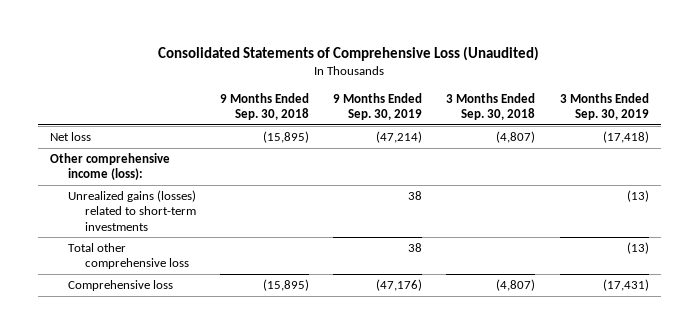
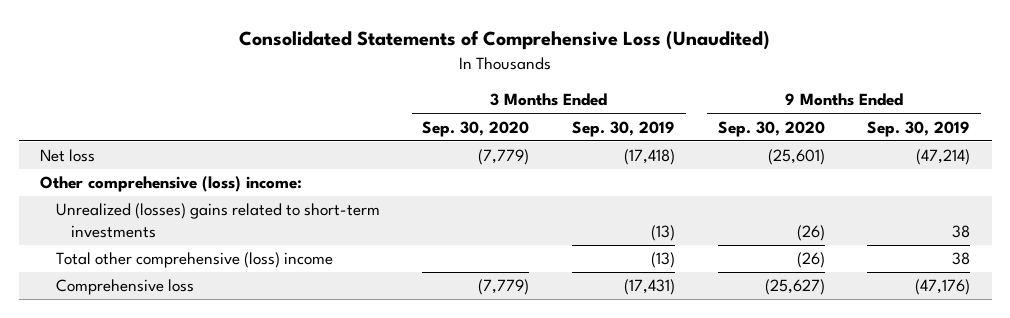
- | 9 Months Ended Sep. 30, 2018 | 9 Months Ended Sep. 30, 2019 | 3 Months Ended Sep. 30, 2018 | 3 Months Ended Sep. 30, 2019
+ | 3 Months Ended Sep. 30, 2020 | 3 Months Ended Sep. 30, 2019 | 9 Months Ended Sep. 30, 2020 | 9 Months Ended Sep. 30, 2019
- Other comprehensive income (loss):
- Unrealized gains (losses) related to short-term investments | | 38 | | (13)
- Total other comprehensive loss | | 38 | | (13)
+ Other comprehensive (loss) income:
+ Unrealized (losses) gains related to short-term investments | | (13) | (26) | 38
+ Total other comprehensive (loss) income | | (13) | (26) | 38

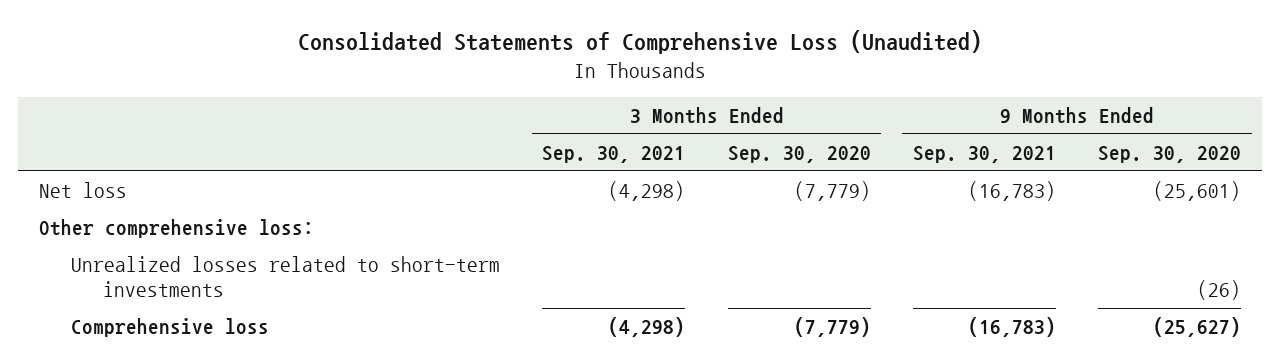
- | 3 Months Ended Sep. 30, 2020 | 3 Months Ended Sep. 30, 2019 | 9 Months Ended Sep. 30, 2020 | 9 Months Ended Sep. 30, 2019
+ | 3 Months Ended Sep. 30, 2021 | 3 Months Ended Sep. 30, 2020 | 9 Months Ended Sep. 30, 2021 | 9 Months Ended Sep. 30, 2020
- Other comprehensive (loss) income:
- Unrealized (losses) gains related to short-term investments | | (13) | (26) | 38
- Total other comprehensive (loss) income | | (13) | (26) | 38
+ Other comprehensive loss:
+ Unrealized losses related to short-term investments | | | | (26)

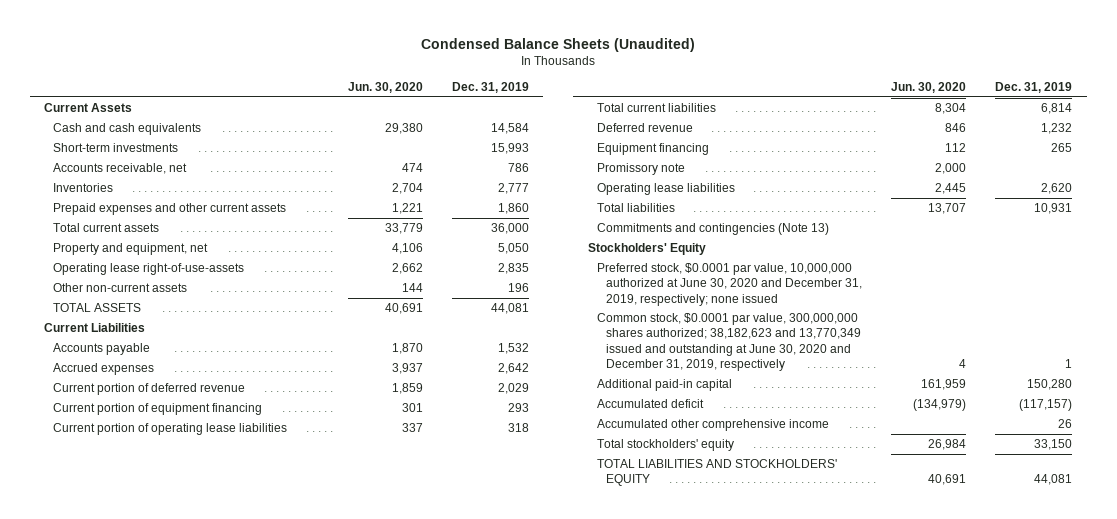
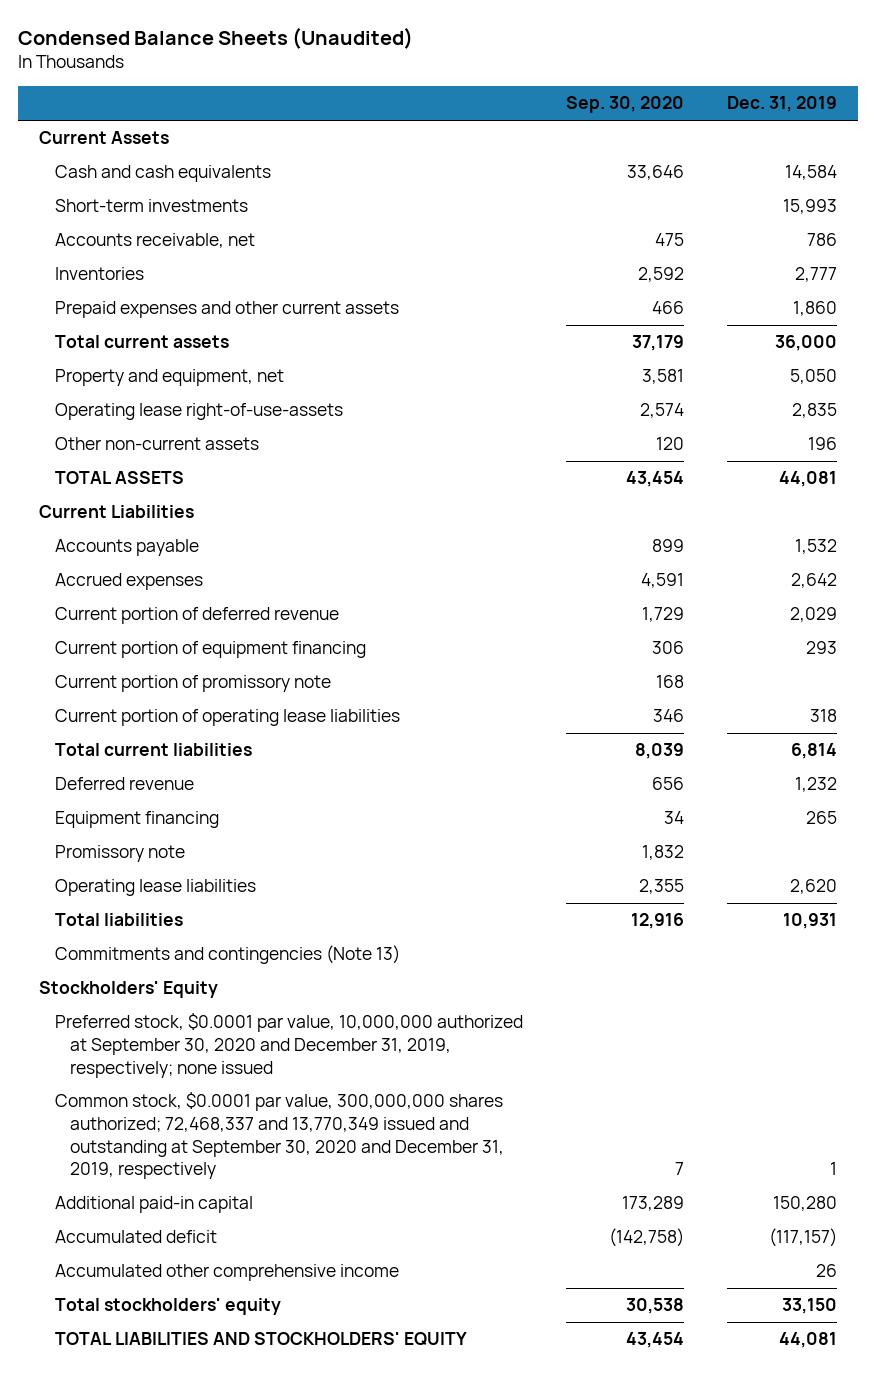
- | Jun. 30, 2020 | Dec. 31, 2019
+ | Sep. 30, 2020 | Dec. 31, 2019
+ Current portion of promissory note | 168 |
- Preferred stock, $0.0001 par value, 10,000,000 authorized at June 30, 2020 and December 31, 2019, respectively; none issued
- Common stock, $0.0001 par value, 300,000,000 shares authorized; 38,182,623 and 13,770,349 issued and outstanding at June 30, 2020 and December 31, 2019, respectively | 4 | 1
+ Preferred stock, $0.0001 par value, 10,000,000 authorized at September 30, 2020 and December 31, 2019, respectively; none issued
+ Common stock, $0.0001 par value, 300,000,000 shares authorized; 72,468,337 and 13,770,349 issued and outstanding at September 30, 2020 and December 31, 2019, respectively | 7 | 1

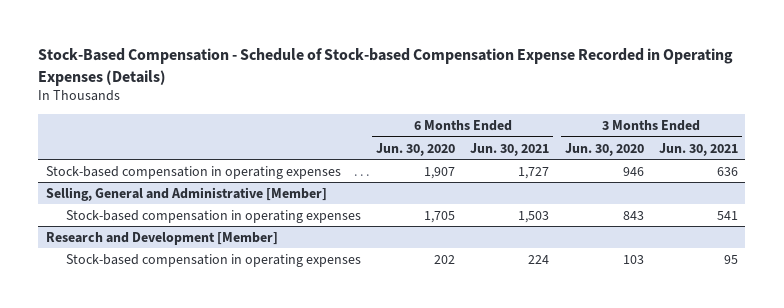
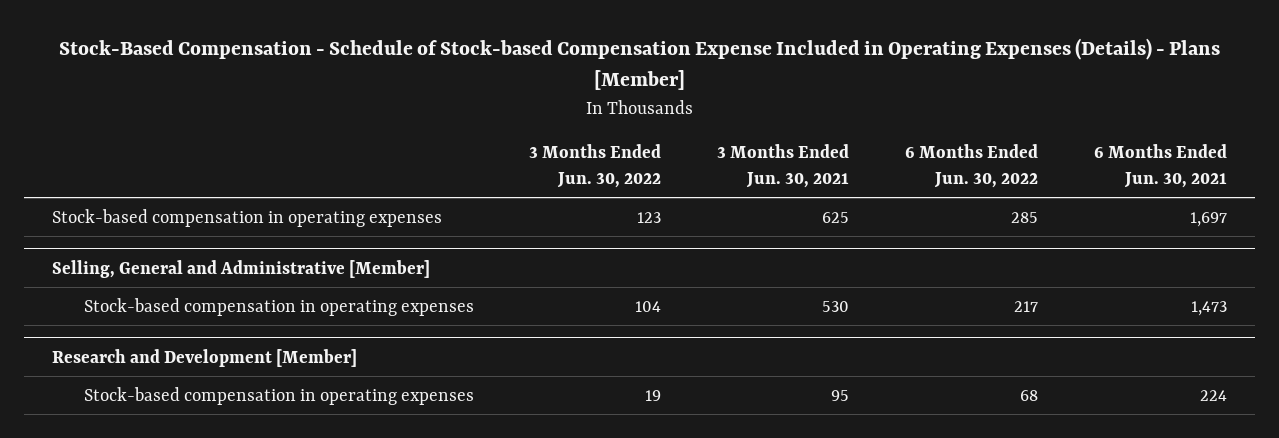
- Stock-Based Compensation - Schedule of Stock-based Compensation Expense Recorded in Operating Expenses (Details)
+ Stock-Based Compensation - Schedule of Stock-based Compensation Expense Included in Operating Expenses (Details) - Plans [Member]
- | 6 Months Ended Jun. 30, 2020 | 6 Months Ended Jun. 30, 2021 | 3 Months Ended Jun. 30, 2020 | 3 Months Ended Jun. 30, 2021
+ | 3 Months Ended Jun. 30, 2022 | 3 Months Ended Jun. 30, 2021 | 6 Months Ended Jun. 30, 2022 | 6 Months Ended Jun. 30, 2021
- Stock-based compensation in operating expenses | 1,907 | 1,727 | 946 | 636
+ Stock-based compensation in operating expenses | 123 | 625 | 285 | 1,697
@ Selling, General and Administrative [Member]
- Stock-based compensation in operating expenses | 1,705 | 1,503 | 843 | 541
+ Stock-based compensation in operating expenses | 104 | 530 | 217 | 1,473

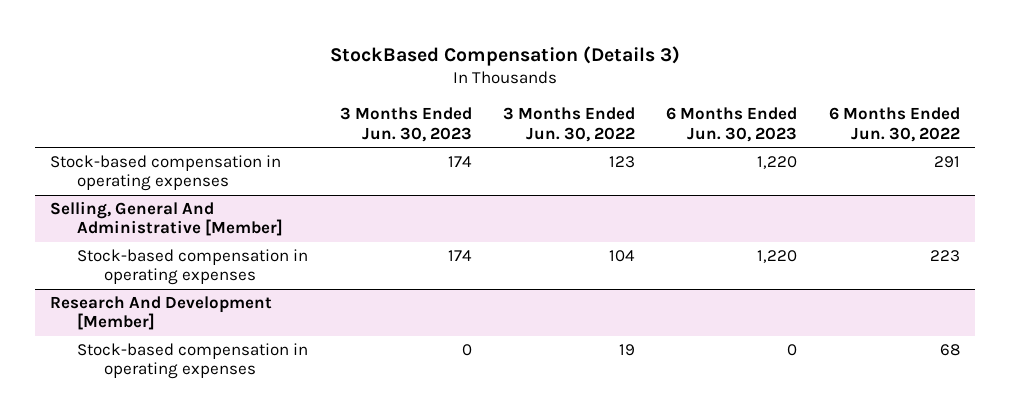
- Stock-Based Compensation - Schedule of Stock-based Compensation Expense Included in Operating Expenses (Details) - Plans [Member]
+ StockBased Compensation (Details 3)
- | 3 Months Ended Jun. 30, 2022 | 3 Months Ended Jun. 30, 2021 | 6 Months Ended Jun. 30, 2022 | 6 Months Ended Jun. 30, 2021
+ | 3 Months Ended Jun. 30, 2023 | 3 Months Ended Jun. 30, 2022 | 6 Months Ended Jun. 30, 2023 | 6 Months Ended Jun. 30, 2022
- Stock-based compensation in operating expenses | 123 | 625 | 285 | 1,697
- Selling, General and Administrative [Member]
- Stock-based compensation in operating expenses | 104 | 530 | 217 | 1,473
- Research and Development [Member]
+ Stock-based compensation in operating expenses | 174 | 123 | 1,220 | 291
+ Selling, General And Administrative [Member]
+ Stock-based compensation in operating expenses | 174 | 104 | 1,220 | 223
+ Research And Development [Member]

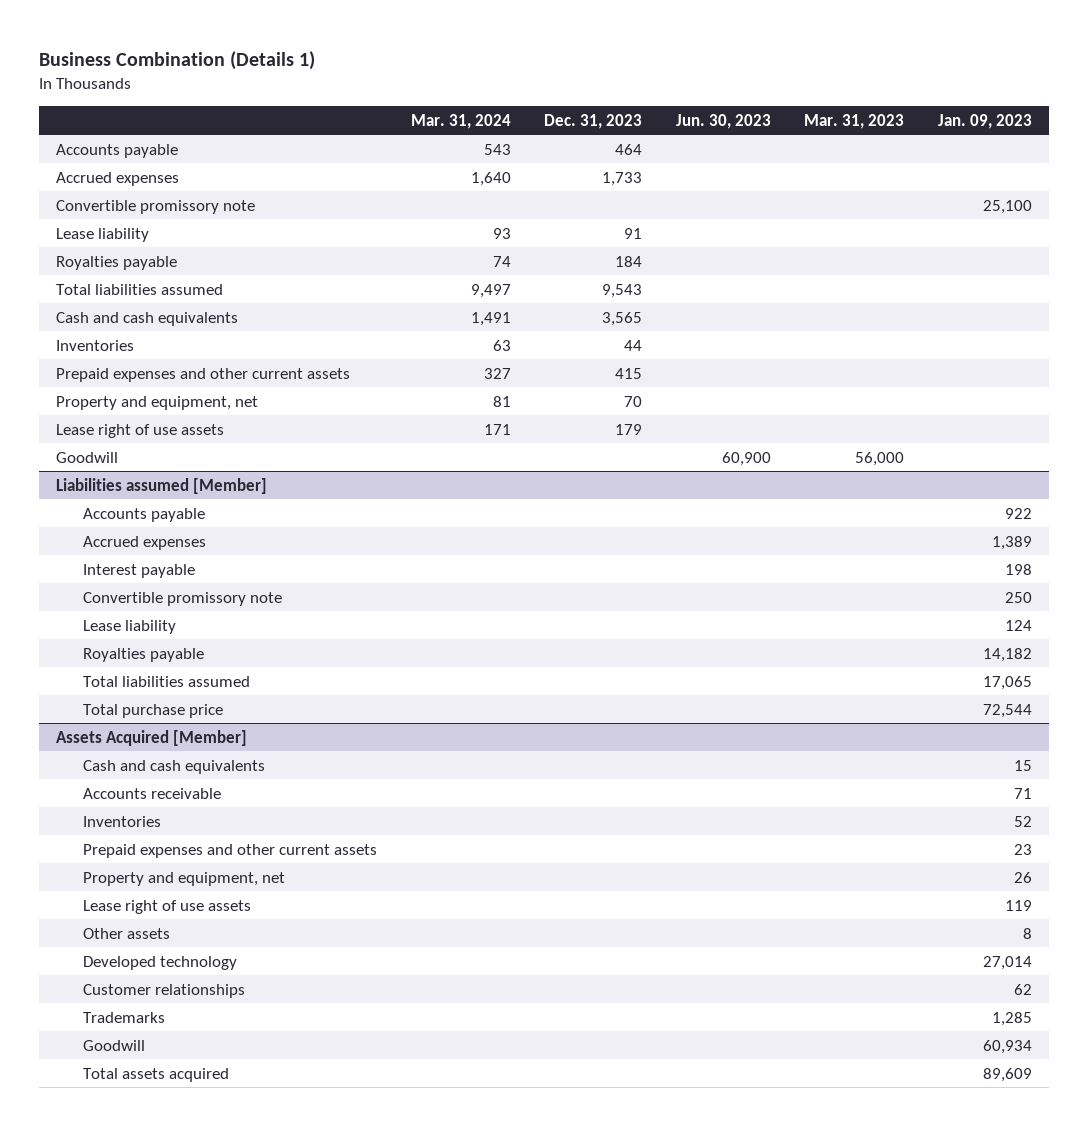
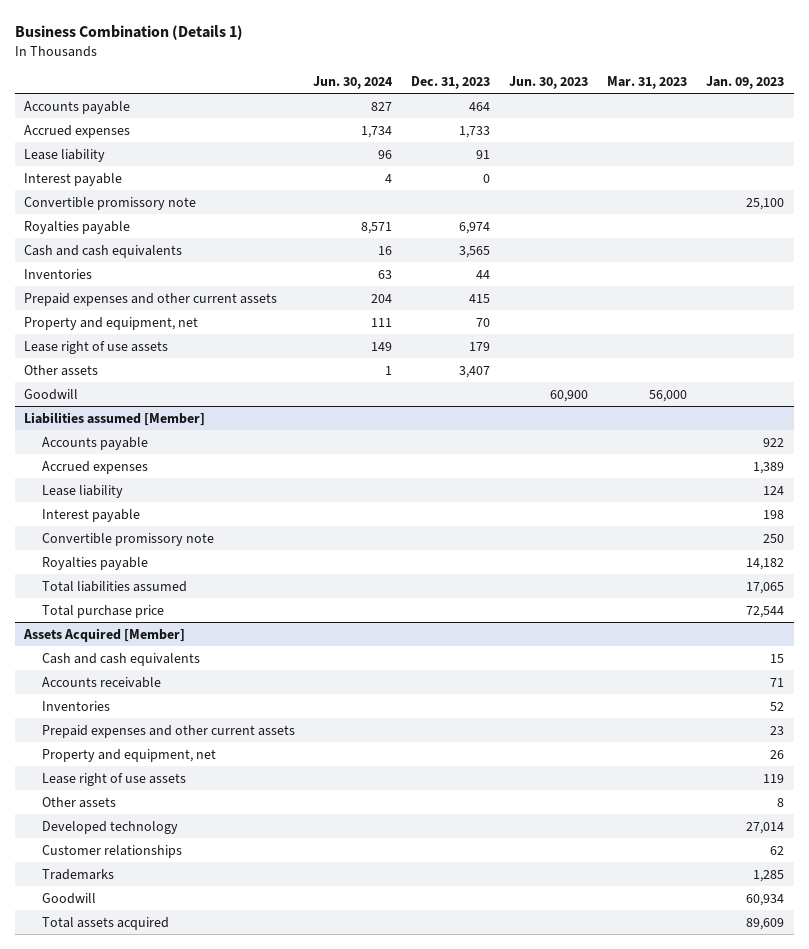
- | Mar. 31, 2024 | Dec. 31, 2023 | Jun. 30, 2023 | Mar. 31, 2023 | Jan. 09, 2023
+ | Jun. 30, 2024 | Dec. 31, 2023 | Jun. 30, 2023 | Mar. 31, 2023 | Jan. 09, 2023
- Royalties payable | 74 | 184 | | |
- Total liabilities assumed | 9,497 | 9,543 | | |
+ Interest payable | 4 | 0 | | |
moved down: Convertible promissory note | | | | | 25,100
+ Royalties payable | 8,571 | 6,974 | | |
+ Other assets | 1 | 3,407 | | |
@ Liabilities assumed [Member]
moved up: Lease liability | | | | | 124

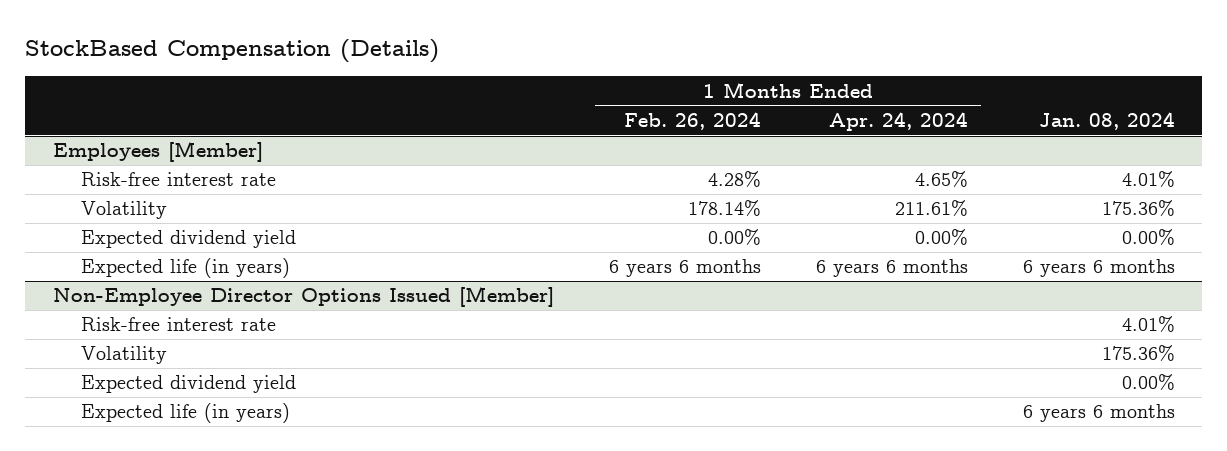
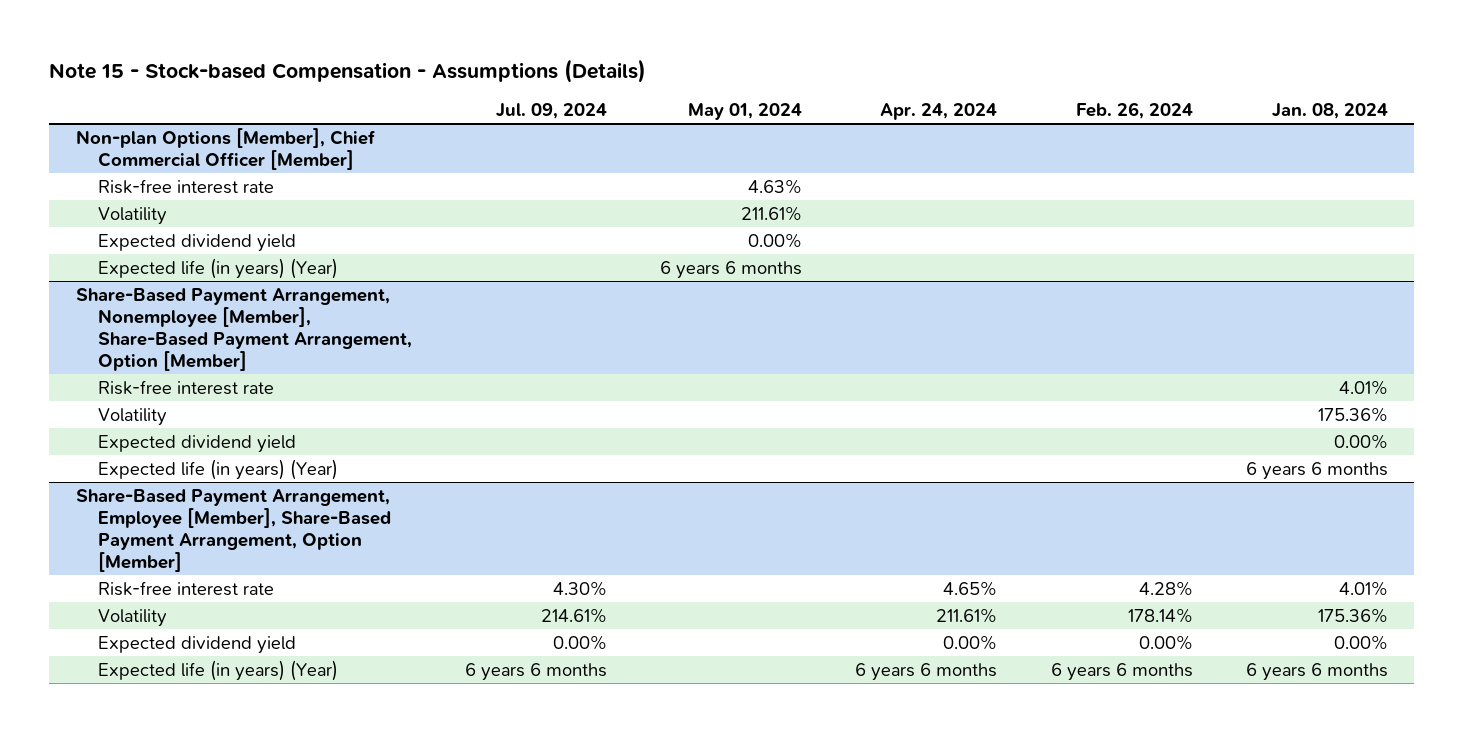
- StockBased Compensation (Details)
+ Note 15 - Stock-based Compensation - Assumptions (Details)
- | 1 Months Ended Feb. 26, 2024 | 1 Months Ended Apr. 24, 2024 | Jan. 08, 2024
+ | Jul. 09, 2024 | May 01, 2024 | Apr. 24, 2024 | Feb. 26, 2024 | Jan. 08, 2024
- Employees [Member]
+ Non-plan Options [Member], Chief Commercial Officer [Member]
+ Risk-free interest rate | | 4.63% | | |
+ Volatility | | 211.61% | | |
+ Expected dividend yield | | 0.00% | | |
+ Expected life (in years) (Year) | | 6 years 6 months | | |
+ Share-Based Payment Arrangement, Nonemployee [Member], Share-Based Payment Arrangement, Option [Member]
- Expected life (in years) | 6 years 6 months | 6 years 6 months | 6 years 6 months
- Non-Employee Director Options Issued [Member]
+ Expected life (in years) (Year) | | | | | 6 years 6 months
+ Share-Based Payment Arrangement, Employee [Member], Share-Based Payment Arrangement, Option [Member]
- Expected life (in years) | | | 6 years 6 months
+ Expected life (in years) (Year) | 6 years 6 months | | 6 years 6 months | 6 years 6 months | 6 years 6 months

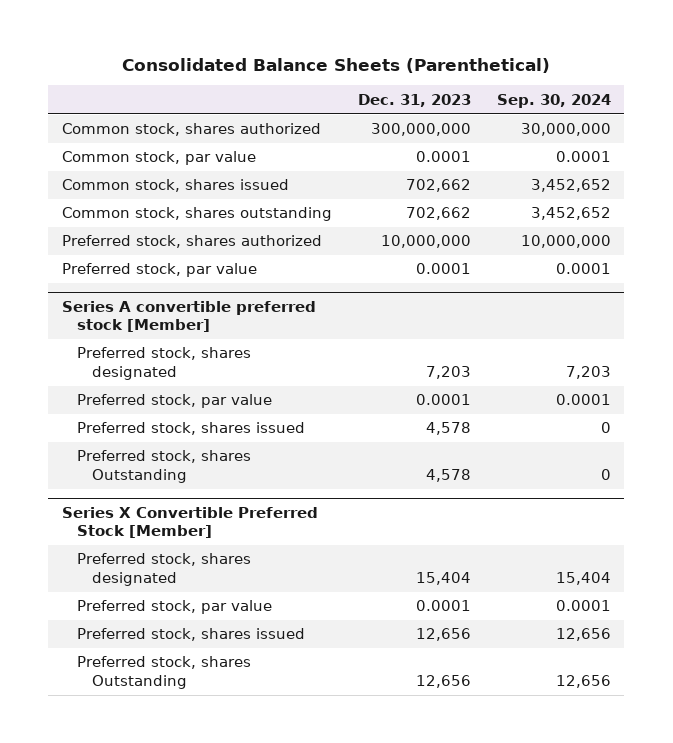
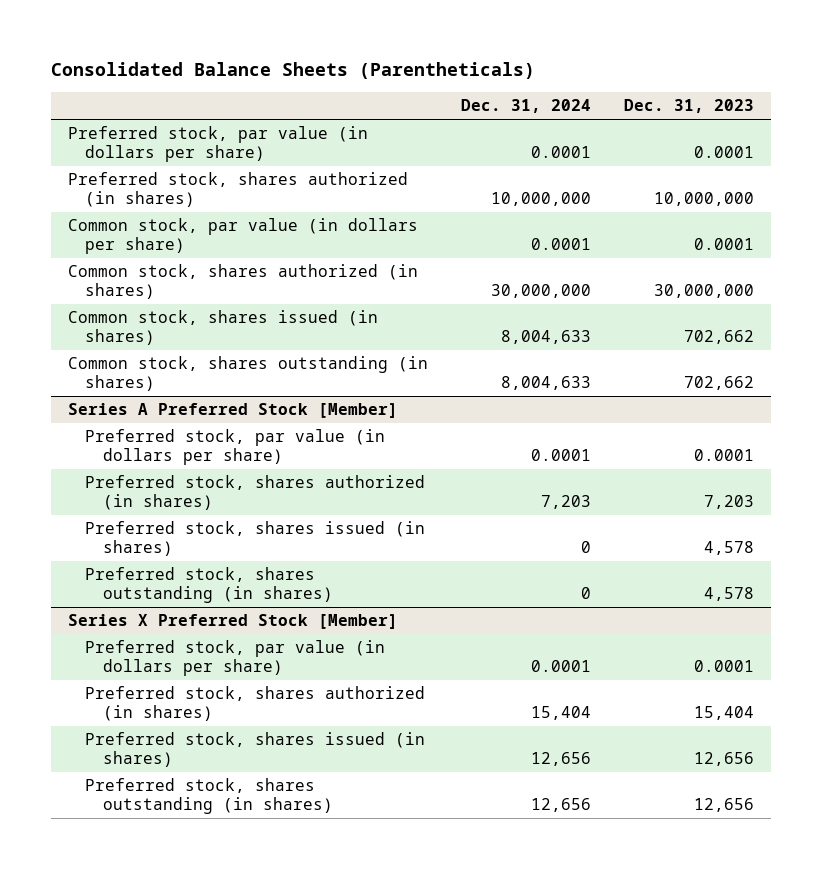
- Consolidated Balance Sheets (Parenthetical)
+ Consolidated Balance Sheets (Parentheticals)
- | Dec. 31, 2023 | Sep. 30, 2024
+ | Dec. 31, 2024 | Dec. 31, 2023
- Common stock, shares authorized | 300,000,000 | 30,000,000
- Common stock, par value | 0.0001 | 0.0001
- Common stock, shares issued | 702,662 | 3,452,652
- Common stock, shares outstanding | 702,662 | 3,452,652
- Preferred stock, shares authorized | 10,000,000 | 10,000,000
- Preferred stock, par value | 0.0001 | 0.0001
- Series A convertible preferred stock [Member]
- Preferred stock, shares designated | 7,203 | 7,203
- Preferred stock, par value | 0.0001 | 0.0001
- Preferred stock, shares issued | 4,578 | 0
- Preferred stock, shares Outstanding | 4,578 | 0
- Series X Convertible Preferred Stock [Member]
- Preferred stock, shares designated | 15,404 | 15,404
- Preferred stock, par value | 0.0001 | 0.0001
- Preferred stock, shares issued | 12,656 | 12,656
- Preferred stock, shares Outstanding | 12,656 | 12,656
+ Preferred stock, par value (in dollars per share) | 0.0001 | 0.0001
+ Preferred stock, shares authorized (in shares) | 10,000,000 | 10,000,000
+ Common stock, par value (in dollars per share) | 0.0001 | 0.0001
+ Common stock, shares authorized (in shares) | 30,000,000 | 30,000,000
+ Common stock, shares issued (in shares) | 8,004,633 | 702,662
+ Common stock, shares outstanding (in shares) | 8,004,633 | 702,662
+ Series A Preferred Stock [Member]
+ Preferred stock, par value (in dollars per share) | 0.0001 | 0.0001
+ Preferred stock, shares authorized (in shares) | 7,203 | 7,203
+ Preferred stock, shares issued (in shares) | 0 | 4,578
+ Preferred stock, shares outstanding (in shares) | 0 | 4,578
+ Series X Preferred Stock [Member]
+ Preferred stock, par value (in dollars per share) | 0.0001 | 0.0001
+ Preferred stock, shares authorized (in shares) | 15,404 | 15,404
+ Preferred stock, shares issued (in shares) | 12,656 | 12,656
+ Preferred stock, shares outstanding (in shares) | 12,656 | 12,656

